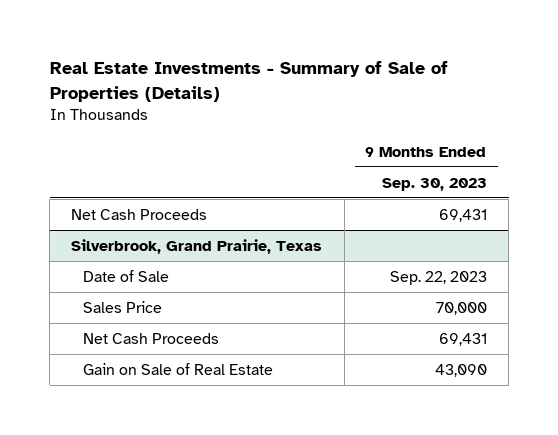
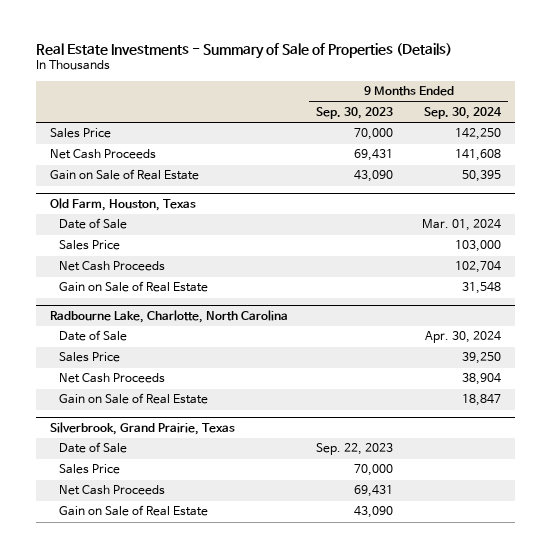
- | 9 Months Ended Sep. 30, 2023
+ | 9 Months Ended Sep. 30, 2023 | 9 Months Ended Sep. 30, 2024
+ Sales Price | 70,000 | 142,250
+ Gain on Sale of Real Estate | 43,090 | 50,395
+ Old Farm, Houston, Texas
+ Date of Sale | | Mar. 01, 2024
+ Sales Price | | 103,000
+ Net Cash Proceeds | | 102,704
+ Gain on Sale of Real Estate | | 31,548
+ Radbourne Lake, Charlotte, North Carolina
+ Date of Sale | | Apr. 30, 2024
+ Sales Price | | 39,250
+ Net Cash Proceeds | | 38,904
+ Gain on Sale of Real Estate | | 18,847

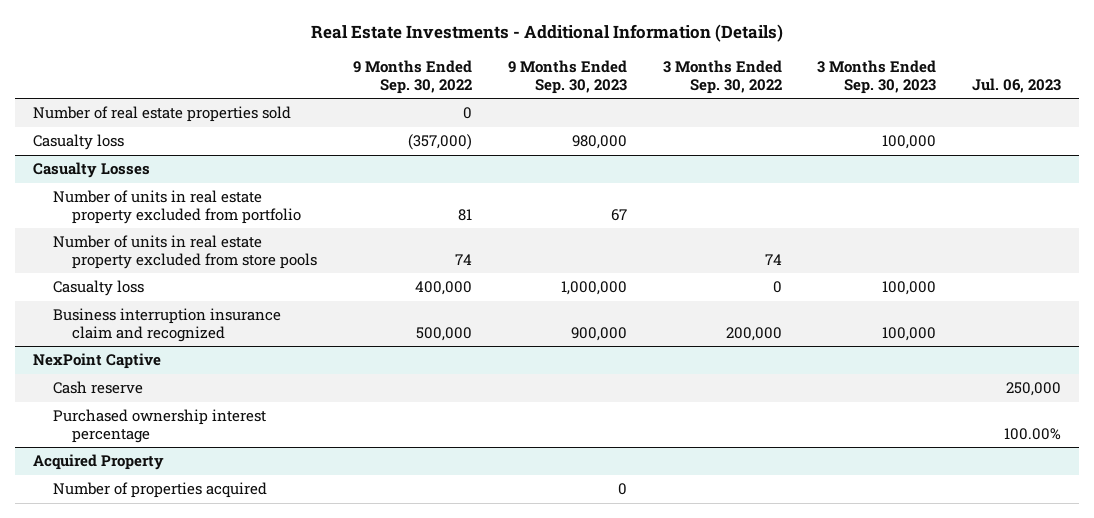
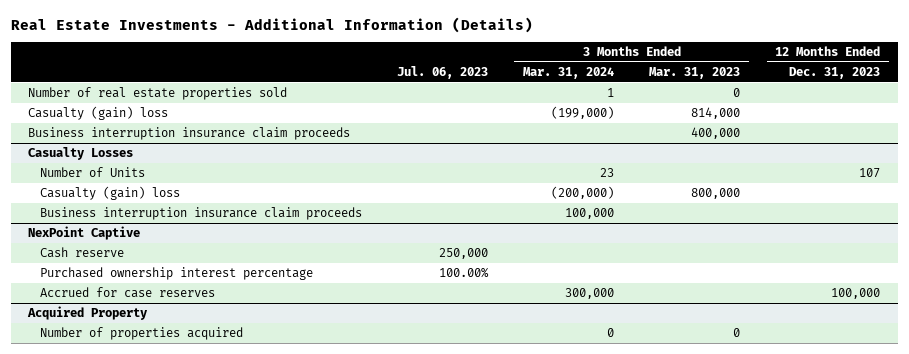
- | 9 Months Ended Sep. 30, 2022 | 9 Months Ended Sep. 30, 2023 | 3 Months Ended Sep. 30, 2022 | 3 Months Ended Sep. 30, 2023 | Jul. 06, 2023
+ | Jul. 06, 2023 | 3 Months Ended Mar. 31, 2024 | 3 Months Ended Mar. 31, 2023 | 12 Months Ended Dec. 31, 2023
- Casualty loss | (357,000) | 980,000 | | 100,000 |
+ Casualty (gain) loss | | (199,000) | 814,000 |
+ Business interruption insurance claim proceeds | | | 400,000 |
@ Casualty Losses
- Number of units in real estate property excluded from portfolio | 81 | 67 | | |
- Number of units in real estate property excluded from store pools | 74 | | 74 | |
- Casualty loss | 400,000 | 1,000,000 | 0 | 100,000 |
- Business interruption insurance claim and recognized | 500,000 | 900,000 | 200,000 | 100,000 |
+ Number of Units | | 23 | | 107
+ Casualty (gain) loss | | (200,000) | 800,000 |
+ Business interruption insurance claim proceeds | | 100,000 | |
@ NexPoint Captive
+ Accrued for case reserves | | 300,000 | | 100,000

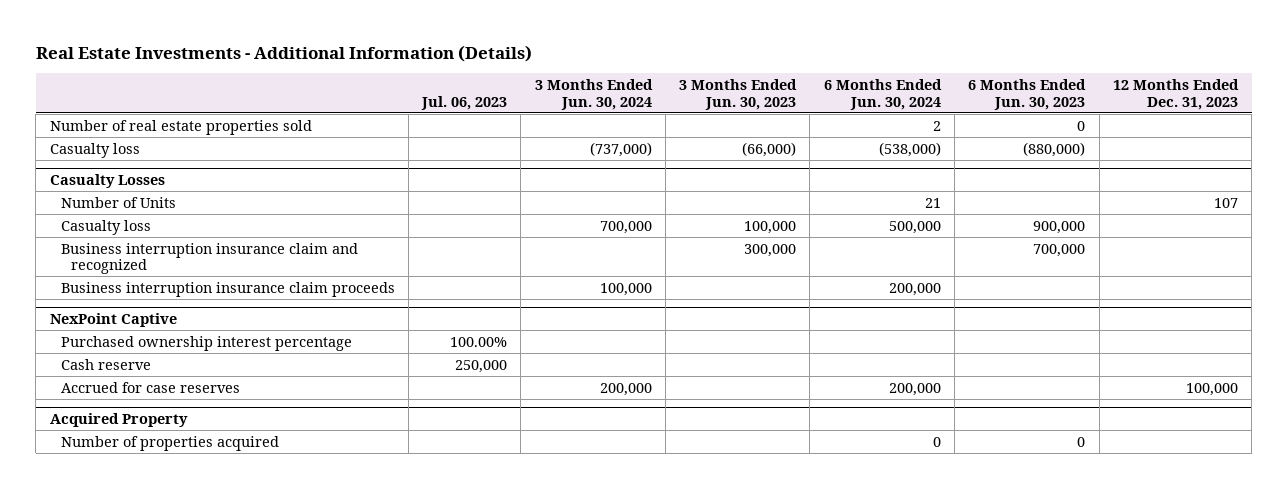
- | Jul. 06, 2023 | 3 Months Ended Mar. 31, 2024 | 3 Months Ended Mar. 31, 2023 | 12 Months Ended Dec. 31, 2023
+ | Jul. 06, 2023 | 3 Months Ended Jun. 30, 2024 | 3 Months Ended Jun. 30, 2023 | 6 Months Ended Jun. 30, 2024 | 6 Months Ended Jun. 30, 2023 | 12 Months Ended Dec. 31, 2023
- Casualty (gain) loss | | (199,000) | 814,000 |
- Business interruption insurance claim proceeds | | | 400,000 |
+ Casualty loss | | (737,000) | (66,000) | (538,000) | (880,000) |
@ Casualty Losses
- Casualty (gain) loss | | (200,000) | 800,000 |
+ Casualty loss | | 700,000 | 100,000 | 500,000 | 900,000 |
+ Business interruption insurance claim and recognized | | | 300,000 | | 700,000 |
@ NexPoint Captive
moved down: Cash reserve | 250,000 | | | | |

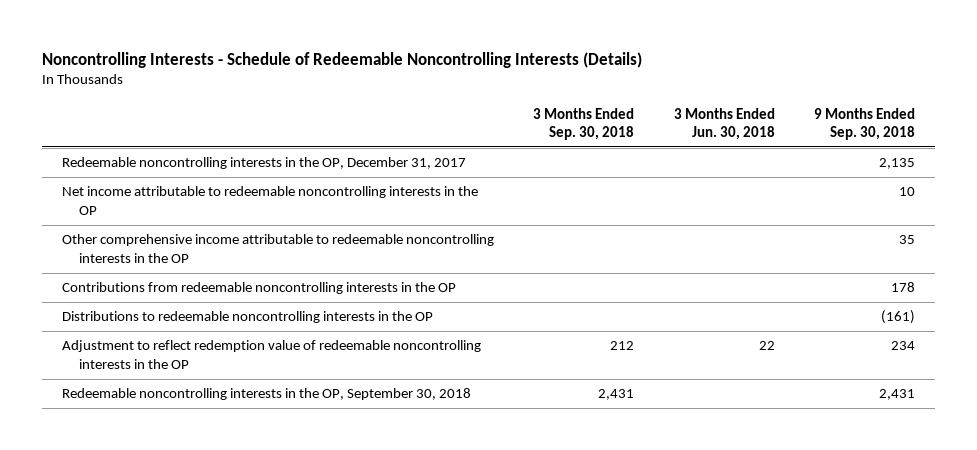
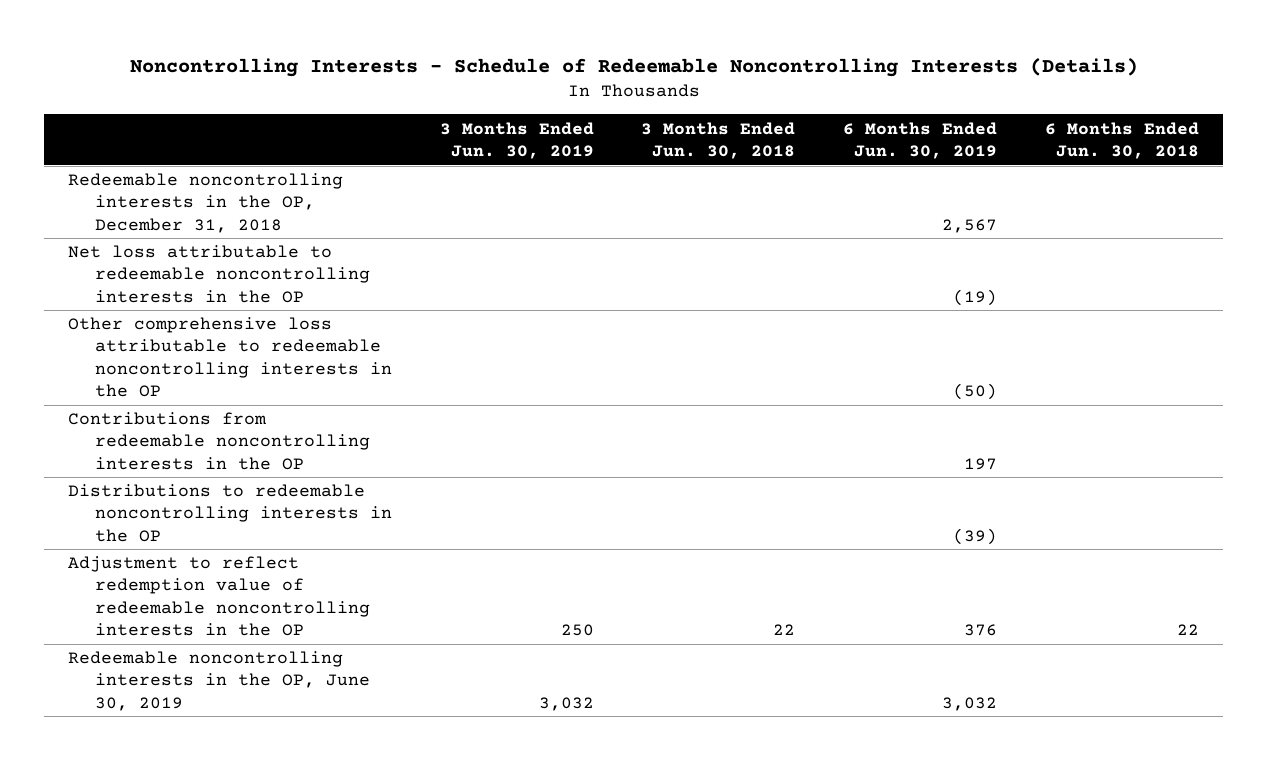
- | 3 Months Ended Sep. 30, 2018 | 3 Months Ended Jun. 30, 2018 | 9 Months Ended Sep. 30, 2018
+ | 3 Months Ended Jun. 30, 2019 | 3 Months Ended Jun. 30, 2018 | 6 Months Ended Jun. 30, 2019 | 6 Months Ended Jun. 30, 2018
- Redeemable noncontrolling interests in the OP, December 31, 2017 | | | 2,135
- Net income attributable to redeemable noncontrolling interests in the OP | | | 10
- Other comprehensive income attributable to redeemable noncontrolling interests in the OP | | | 35
+ Redeemable noncontrolling interests in the OP, December 31, 2018 | | | 2,567 |
+ Net loss attributable to redeemable noncontrolling interests in the OP | | | (19) |
+ Other comprehensive loss attributable to redeemable noncontrolling interests in the OP | | | (50) |
- Redeemable noncontrolling interests in the OP, September 30, 2018 | 2,431 | | 2,431
+ Redeemable noncontrolling interests in the OP, June 30, 2019 | 3,032 | | 3,032 |

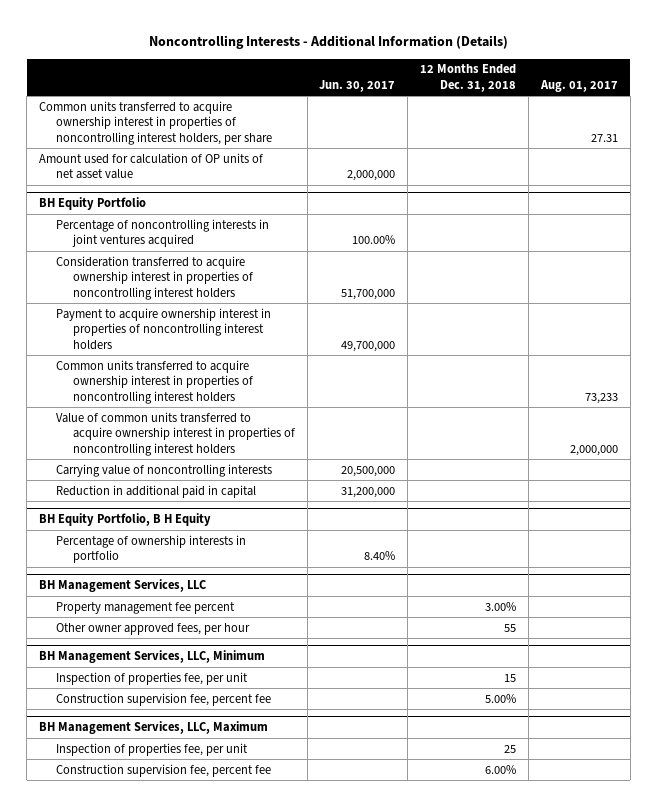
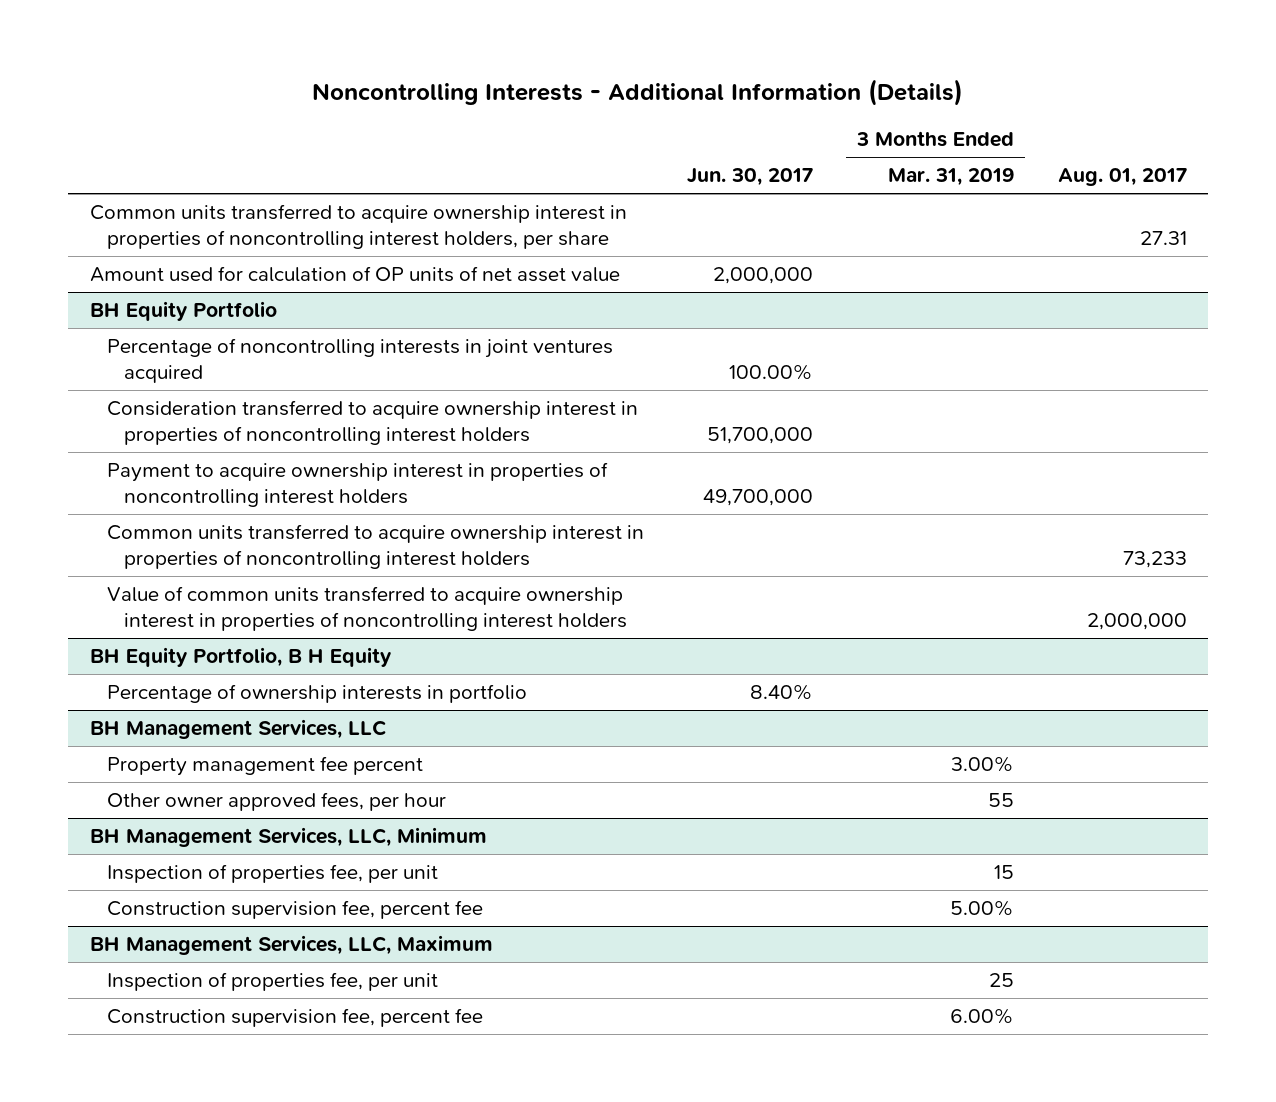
- | Jun. 30, 2017 | 12 Months Ended Dec. 31, 2018 | Aug. 01, 2017
+ | Jun. 30, 2017 | 3 Months Ended Mar. 31, 2019 | Aug. 01, 2017
@ BH Equity Portfolio
- Carrying value of noncontrolling interests | 20,500,000 | |
- Reduction in additional paid in capital | 31,200,000 | |

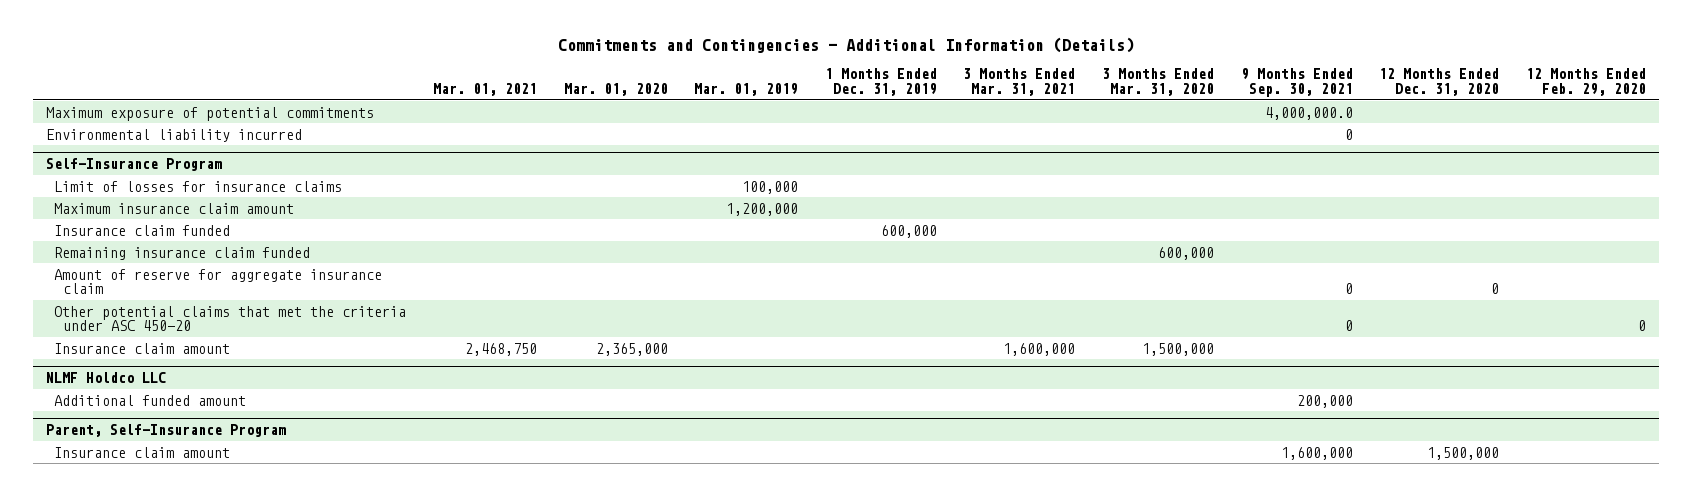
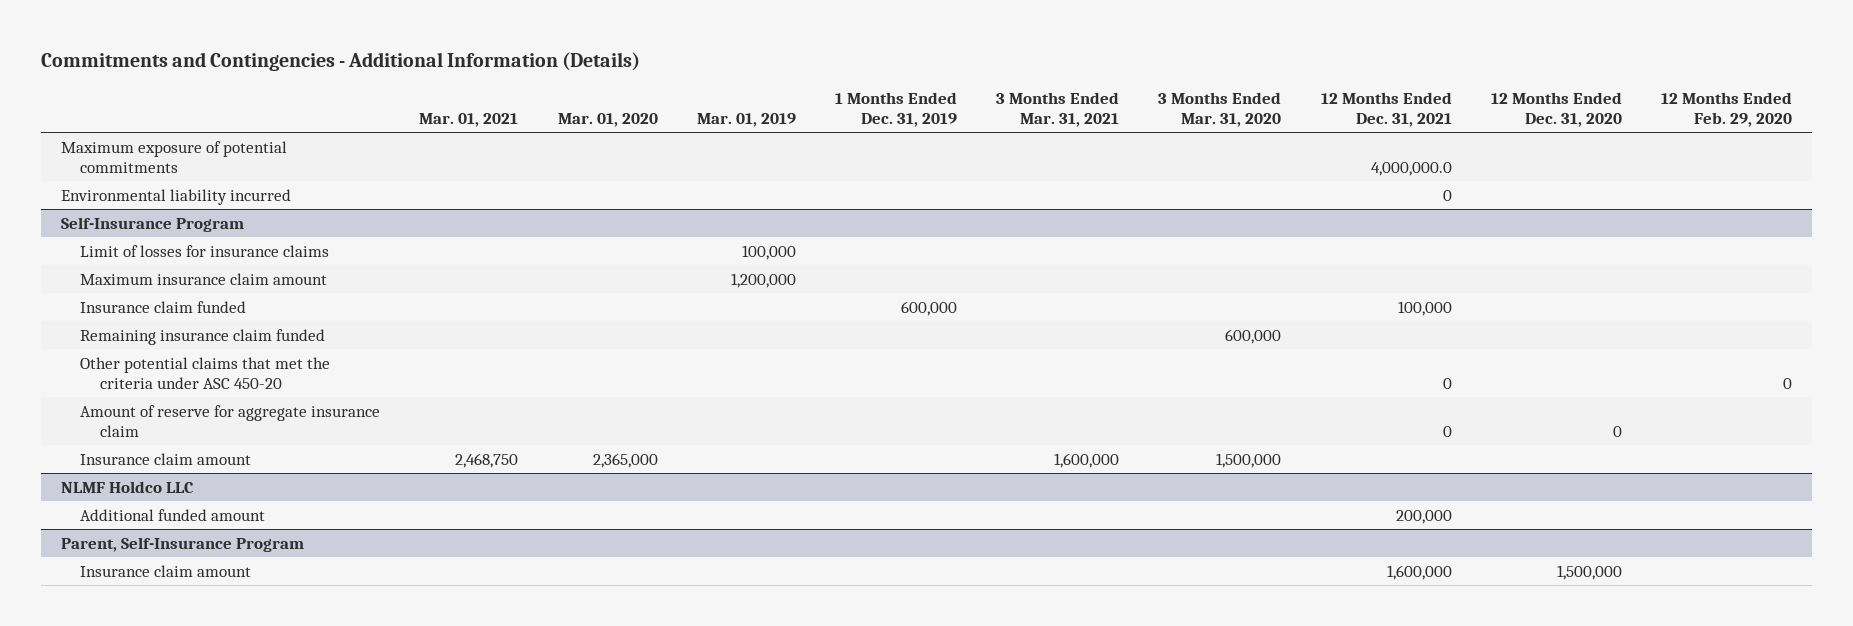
- | Mar. 01, 2021 | Mar. 01, 2020 | Mar. 01, 2019 | 1 Months Ended Dec. 31, 2019 | 3 Months Ended Mar. 31, 2021 | 3 Months Ended Mar. 31, 2020 | 9 Months Ended Sep. 30, 2021 | 12 Months Ended Dec. 31, 2020 | 12 Months Ended Feb. 29, 2020
+ | Mar. 01, 2021 | Mar. 01, 2020 | Mar. 01, 2019 | 1 Months Ended Dec. 31, 2019 | 3 Months Ended Mar. 31, 2021 | 3 Months Ended Mar. 31, 2020 | 12 Months Ended Dec. 31, 2021 | 12 Months Ended Dec. 31, 2020 | 12 Months Ended Feb. 29, 2020
@ Self-Insurance Program
moved down: Amount of reserve for aggregate insurance claim | | | | | | | 0 | 0 |

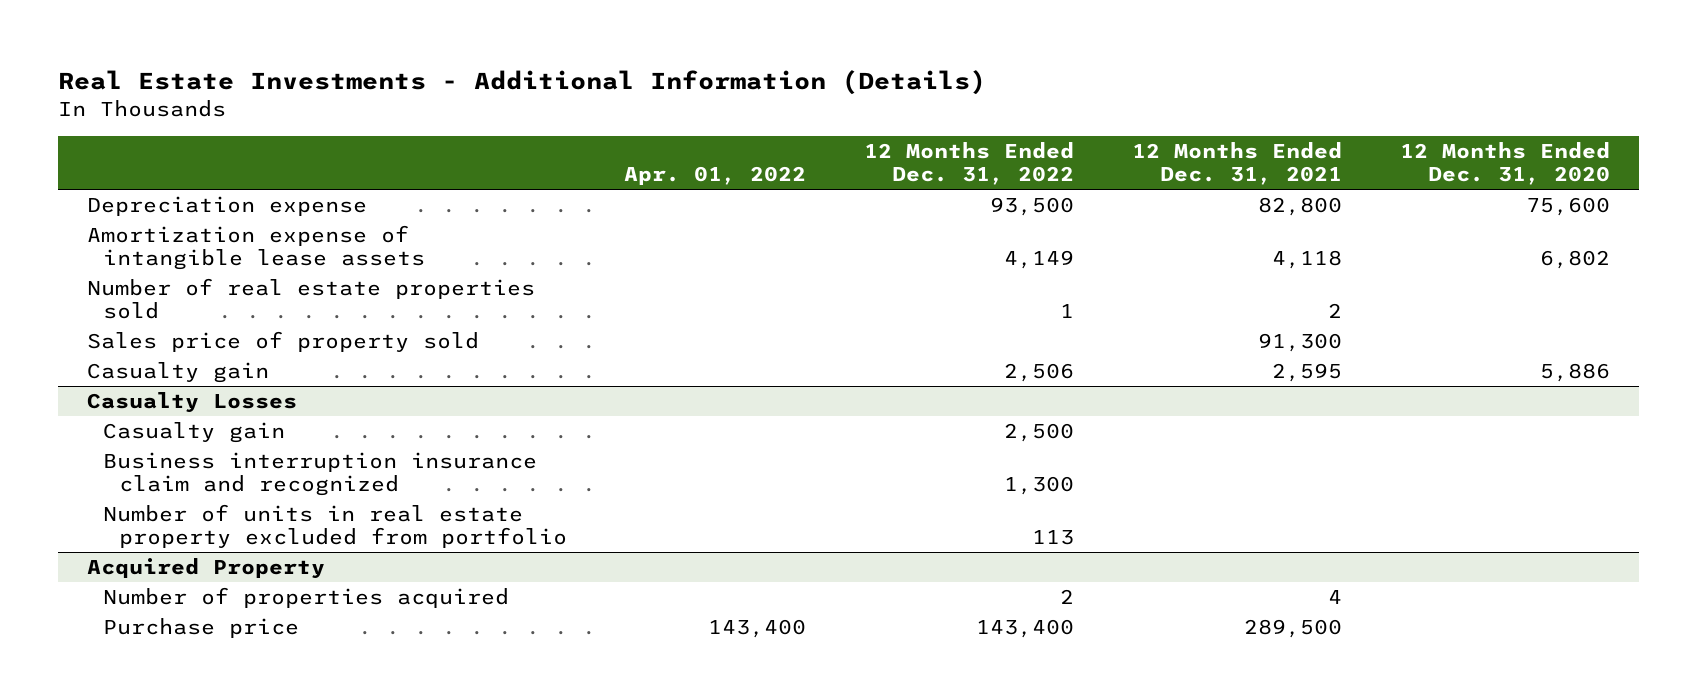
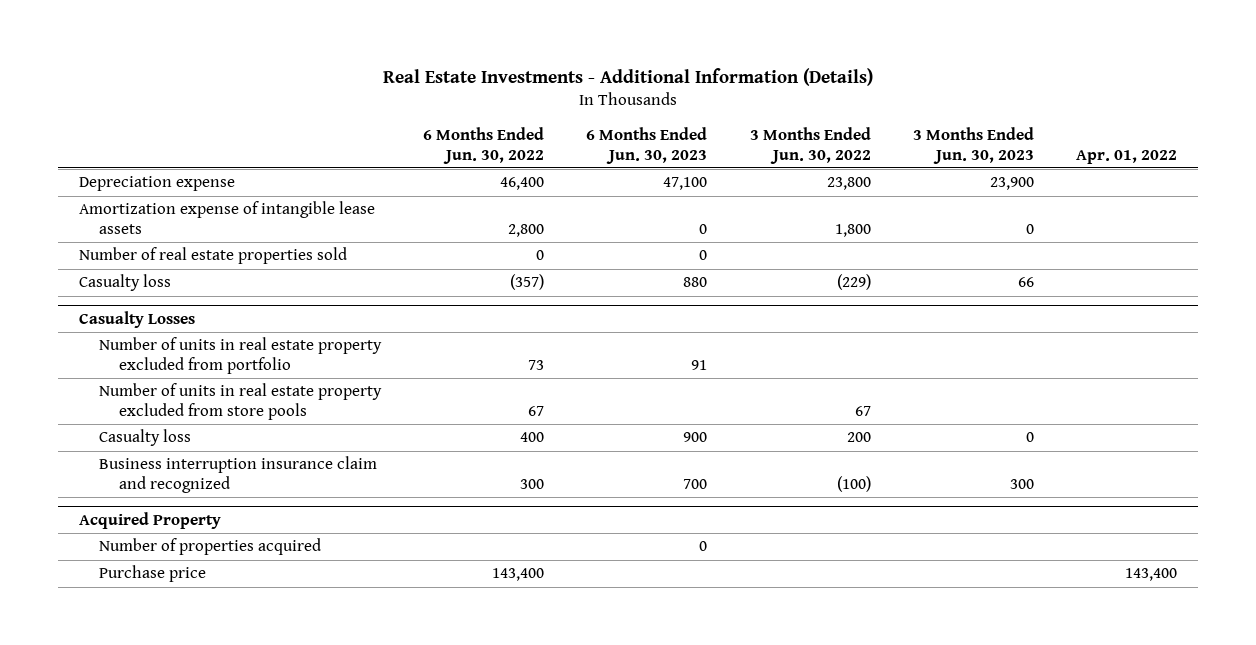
- | Apr. 01, 2022 | 12 Months Ended Dec. 31, 2022 | 12 Months Ended Dec. 31, 2021 | 12 Months Ended Dec. 31, 2020
+ | 6 Months Ended Jun. 30, 2022 | 6 Months Ended Jun. 30, 2023 | 3 Months Ended Jun. 30, 2022 | 3 Months Ended Jun. 30, 2023 | Apr. 01, 2022
- Sales price of property sold | | | 91,300 |
- Casualty gain | | 2,506 | 2,595 | 5,886
+ Casualty loss | (357) | 880 | (229) | 66 |
@ Casualty Losses
- Casualty gain | | 2,500 | |
+ Number of units in real estate property excluded from store pools | 67 | | 67 | |
+ Casualty loss | 400 | 900 | 200 | 0 |
moved down: Business interruption insurance claim and recognized | 300 | 700 | (100) | 300 |

